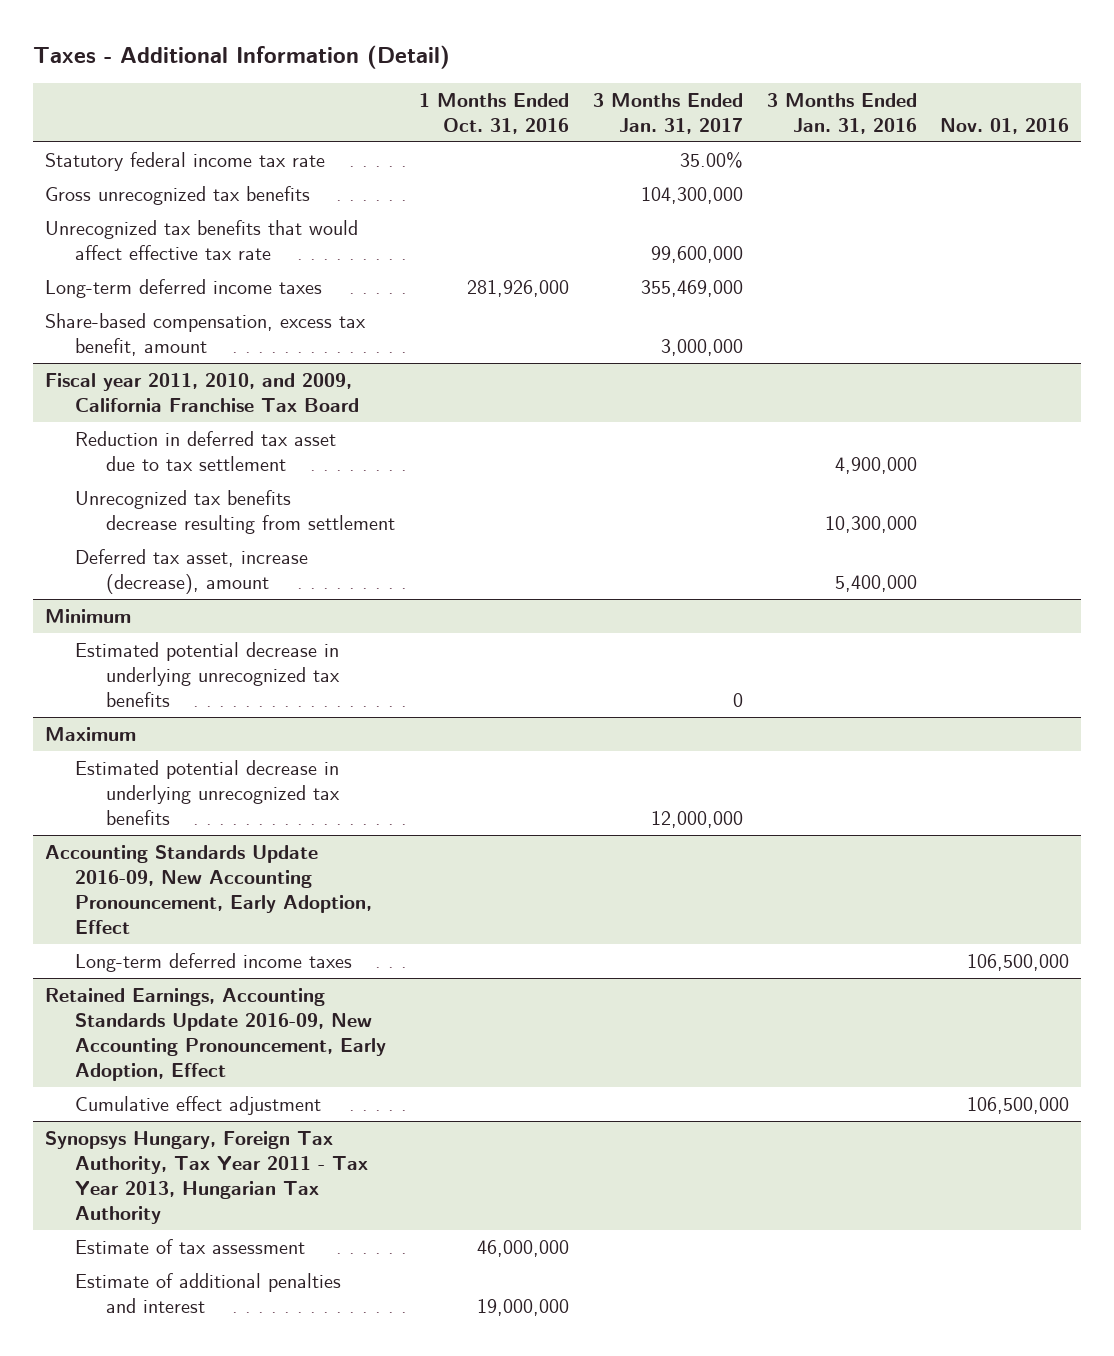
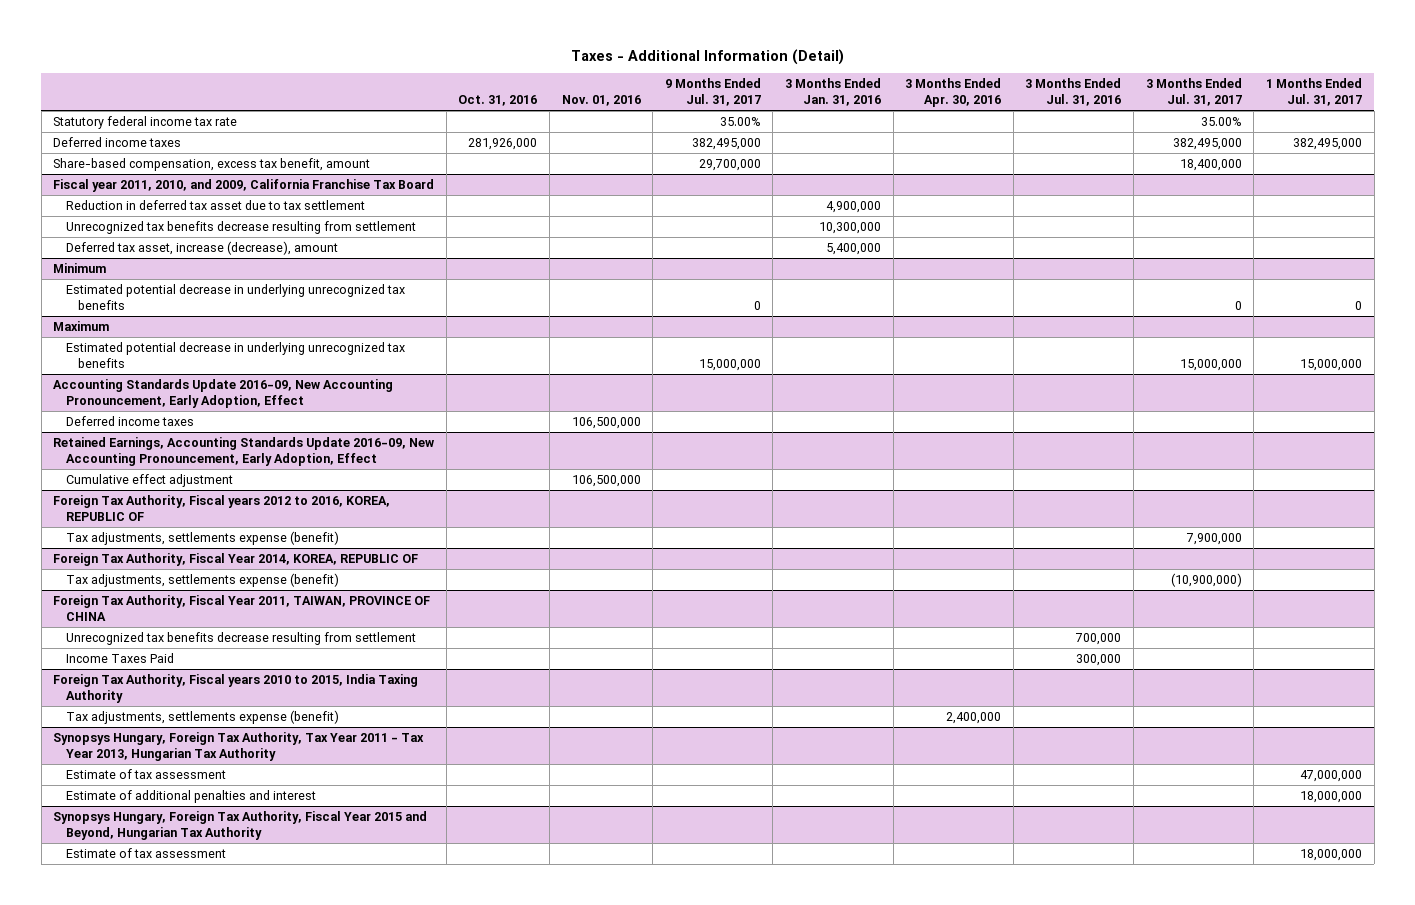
- | 1 Months Ended Oct. 31, 2016 | 3 Months Ended Jan. 31, 2017 | 3 Months Ended Jan. 31, 2016 | Nov. 01, 2016
+ | Oct. 31, 2016 | Nov. 01, 2016 | 9 Months Ended Jul. 31, 2017 | 3 Months Ended Jan. 31, 2016 | 3 Months Ended Apr. 30, 2016 | 3 Months Ended Jul. 31, 2016 | 3 Months Ended Jul. 31, 2017 | 1 Months Ended Jul. 31, 2017
- Gross unrecognized tax benefits | | 104,300,000 | |
- Unrecognized tax benefits that would affect effective tax rate | | 99,600,000 | |
- Long-term deferred income taxes | 281,926,000 | 355,469,000 | |
+ Deferred income taxes | 281,926,000 | | 382,495,000 | | | | 382,495,000 | 382,495,000
@ Accounting Standards Update 2016-09, New Accounting Pronouncement, Early Adoption, Effect
- Long-term deferred income taxes | | | | 106,500,000
+ Deferred income taxes | | 106,500,000 | | | | | |
+ Foreign Tax Authority, Fiscal years 2012 to 2016, KOREA, REPUBLIC OF
+ Tax adjustments, settlements expense (benefit) | | | | | | | 7,900,000 |
+ Foreign Tax Authority, Fiscal Year 2014, KOREA, REPUBLIC OF
+ Tax adjustments, settlements expense (benefit) | | | | | | | (10,900,000) |
+ Foreign Tax Authority, Fiscal Year 2011, TAIWAN, PROVINCE OF CHINA
+ Unrecognized tax benefits decrease resulting from settlement | | | | | | 700,000 | |
+ Income Taxes Paid | | | | | | 300,000 | |
+ Foreign Tax Authority, Fiscal years 2010 to 2015, India Taxing Authority
+ Tax adjustments, settlements expense (benefit) | | | | | 2,400,000 | | |
+ Synopsys Hungary, Foreign Tax Authority, Fiscal Year 2015 and Beyond, Hungarian Tax Authority
+ Estimate of tax assessment | | | | | | | | 18,000,000

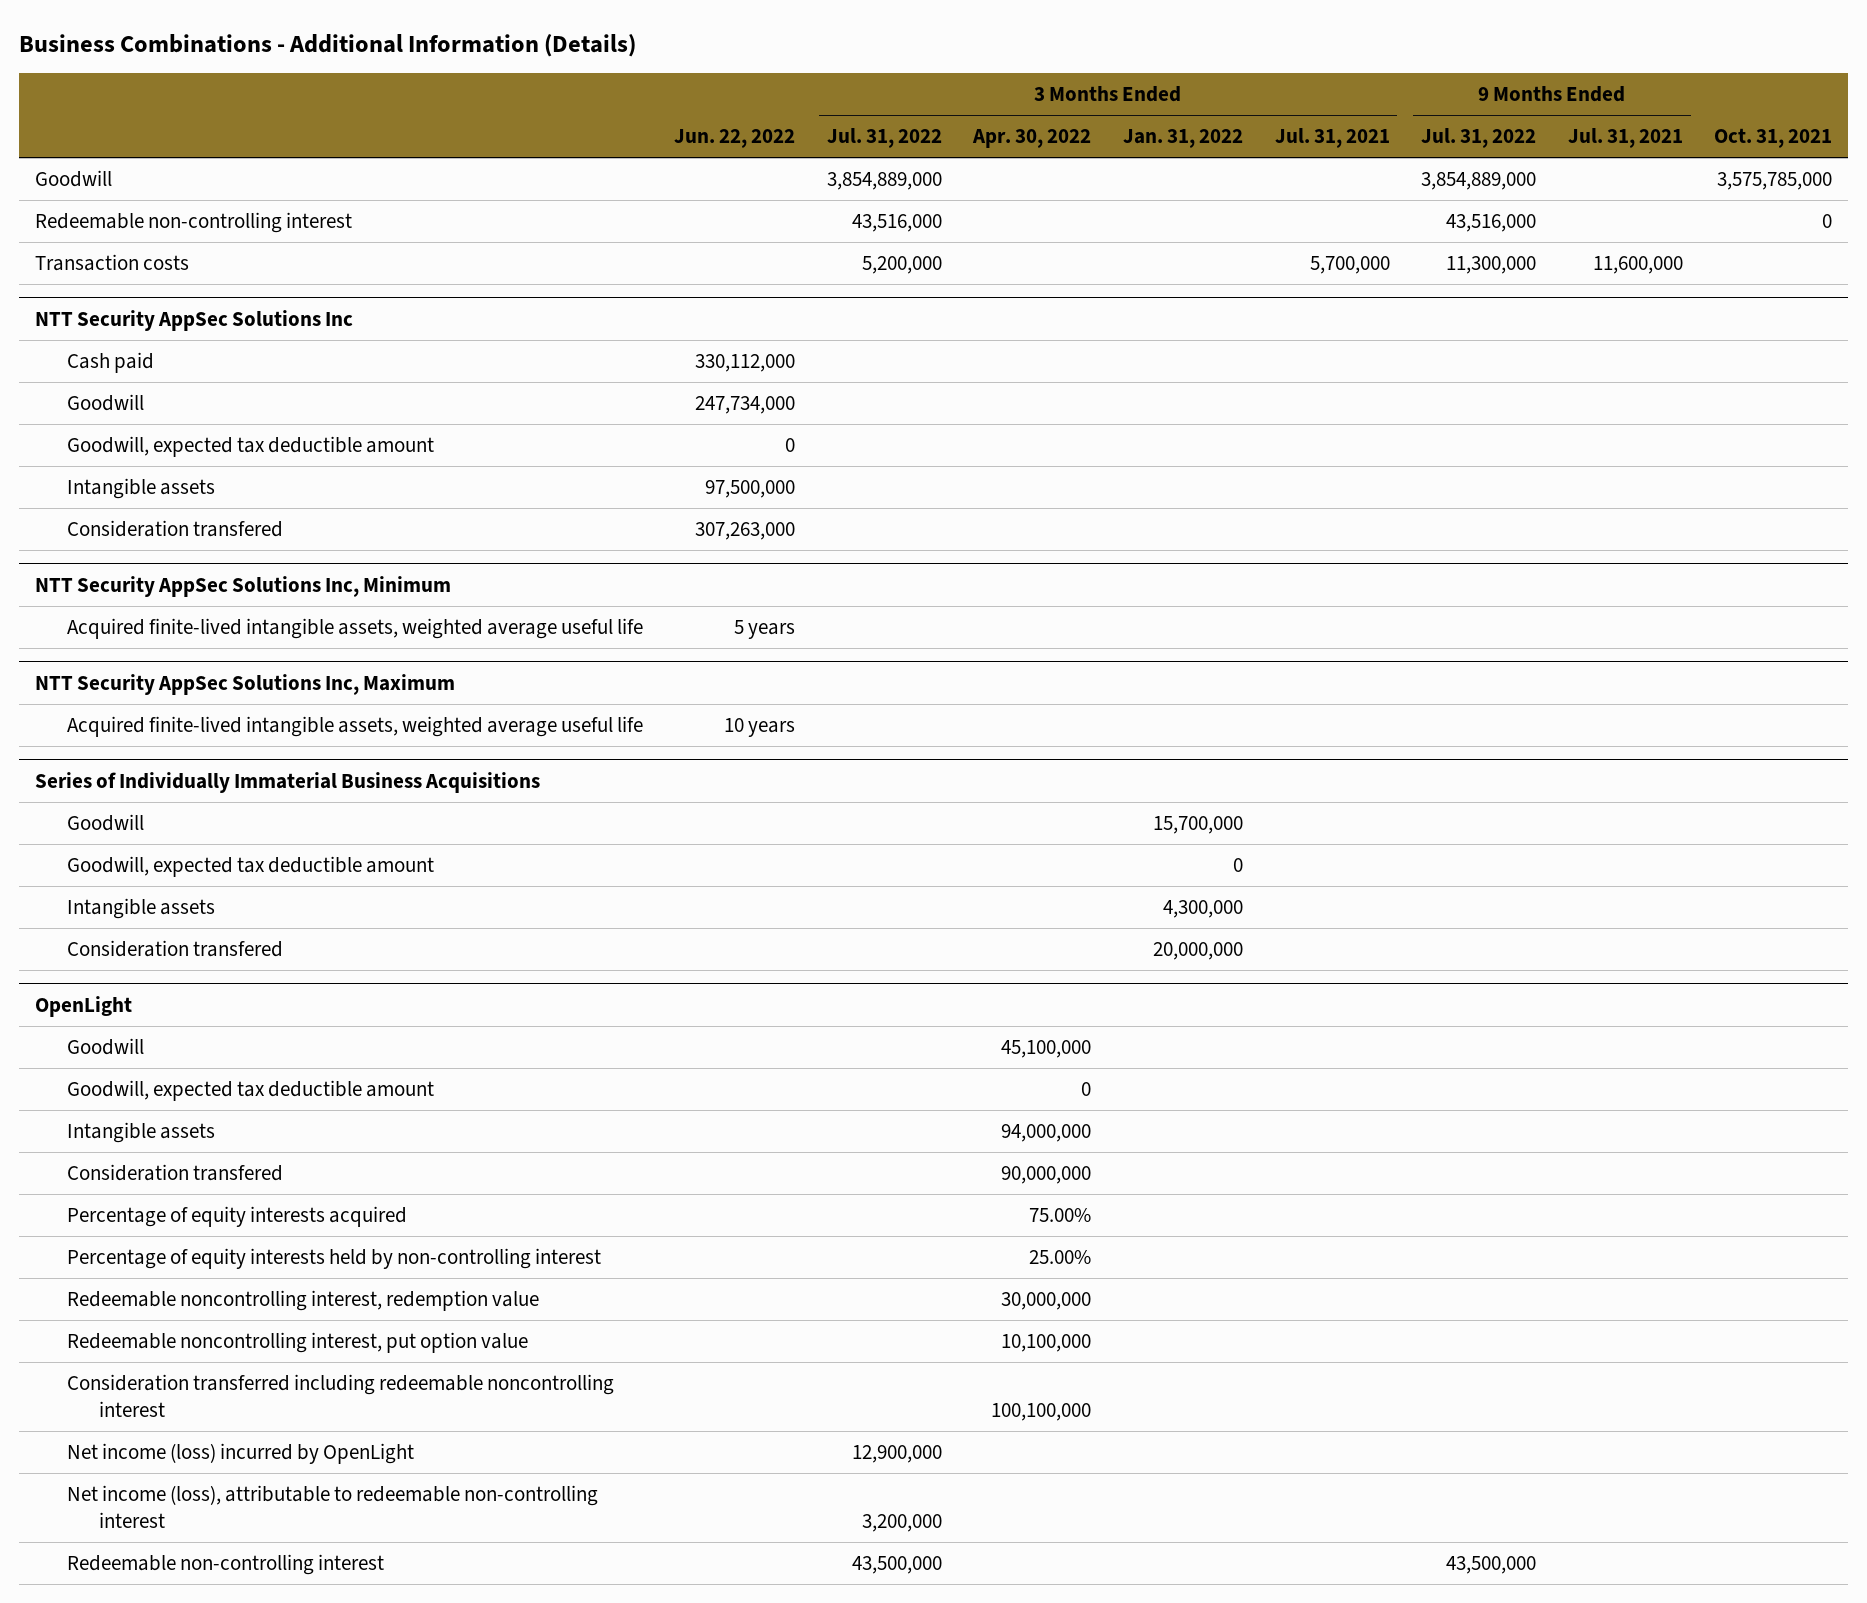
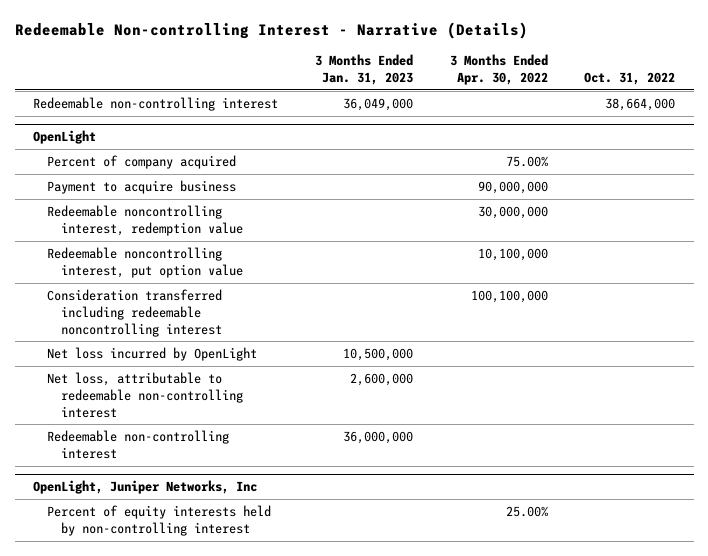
- Business Combinations - Additional Information (Details)
+ Redeemable Non-controlling Interest - Narrative (Details)
- | Jun. 22, 2022 | 3 Months Ended Jul. 31, 2022 | 3 Months Ended Apr. 30, 2022 | 3 Months Ended Jan. 31, 2022 | 3 Months Ended Jul. 31, 2021 | 9 Months Ended Jul. 31, 2022 | 9 Months Ended Jul. 31, 2021 | Oct. 31, 2021
+ | 3 Months Ended Jan. 31, 2023 | 3 Months Ended Apr. 30, 2022 | Oct. 31, 2022
- Goodwill | | 3,854,889,000 | | | | 3,854,889,000 | | 3,575,785,000
- Transaction costs | | 5,200,000 | | | 5,700,000 | 11,300,000 | 11,600,000 |
- NTT Security AppSec Solutions Inc
- Cash paid | 330,112,000 | | | | | | |
- Goodwill | 247,734,000 | | | | | | |
- Goodwill, expected tax deductible amount | 0 | | | | | | |
- Intangible assets | 97,500,000 | | | | | | |
- Consideration transfered | 307,263,000 | | | | | | |
- NTT Security AppSec Solutions Inc, Minimum
- Acquired finite-lived intangible assets, weighted average useful life | 5 years | | | | | | |
- NTT Security AppSec Solutions Inc, Maximum
- Acquired finite-lived intangible assets, weighted average useful life | 10 years | | | | | | |
- Series of Individually Immaterial Business Acquisitions
- Goodwill | | | | 15,700,000 | | | |
- Goodwill, expected tax deductible amount | | | | 0 | | | |
- Intangible assets | | | | 4,300,000 | | | |
- Consideration transfered | | | | 20,000,000 | | | |
@ OpenLight
- Goodwill | | | 45,100,000 | | | | |
- Goodwill, expected tax deductible amount | | | 0 | | | | |
- Intangible assets | | | 94,000,000 | | | | |
- Consideration transfered | | | 90,000,000 | | | | |
- Percentage of equity interests acquired | | | 75.00% | | | | |
- Percentage of equity interests held by non-controlling interest | | | 25.00% | | | | |
+ Percent of company acquired | | 75.00% |
+ Payment to acquire business | | 90,000,000 |
- Net income (loss) incurred by OpenLight | | 12,900,000 | | | | | |
- Net income (loss), attributable to redeemable non-controlling interest | | 3,200,000 | | | | | |
+ Net loss incurred by OpenLight | 10,500,000 | |
+ Net loss, attributable to redeemable non-controlling interest | 2,600,000 | |
+ OpenLight, Juniper Networks, Inc
+ Percent of equity interests held by non-controlling interest | | 25.00% |

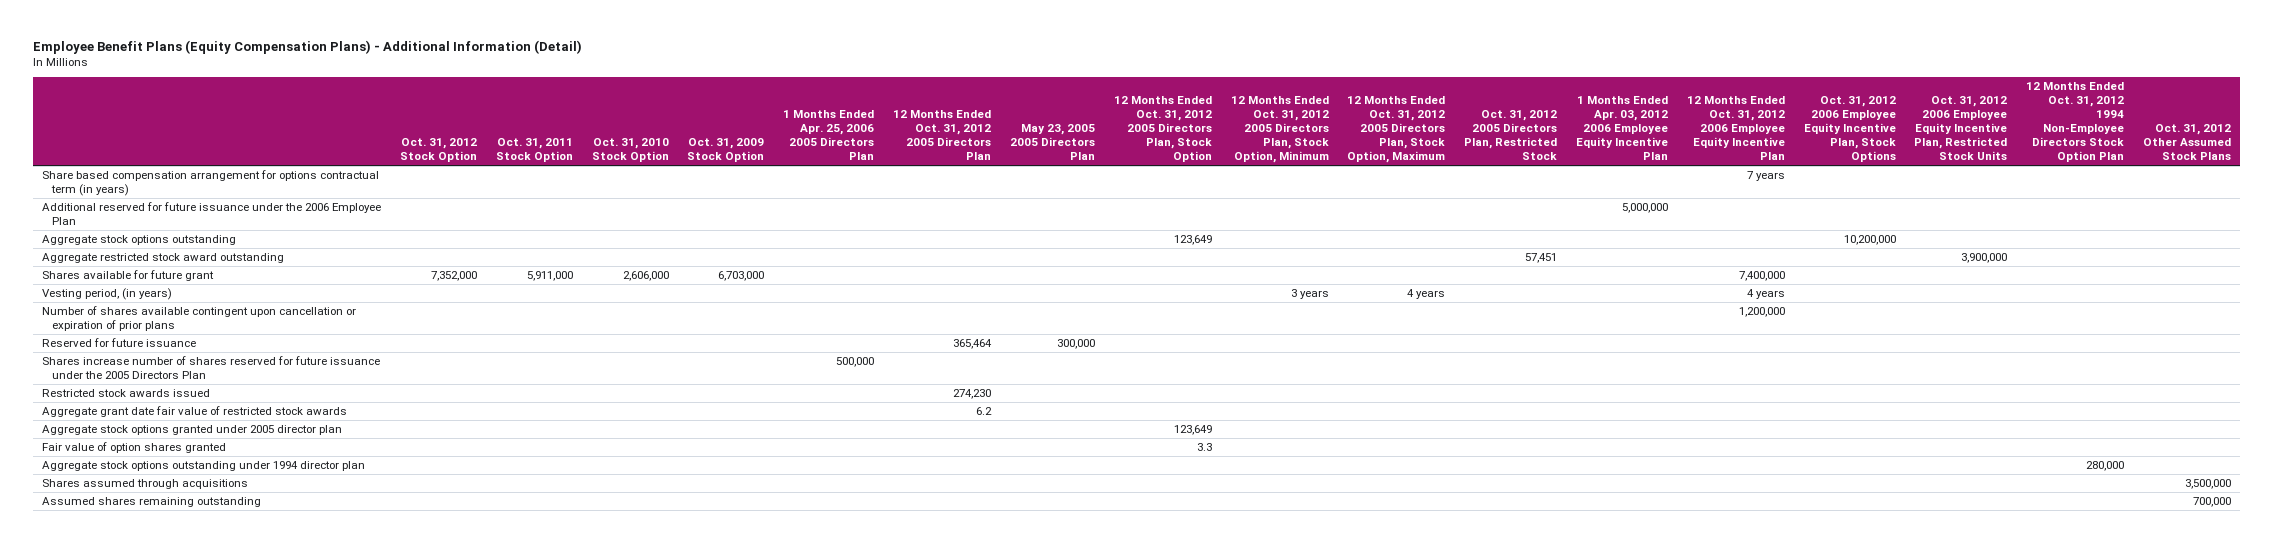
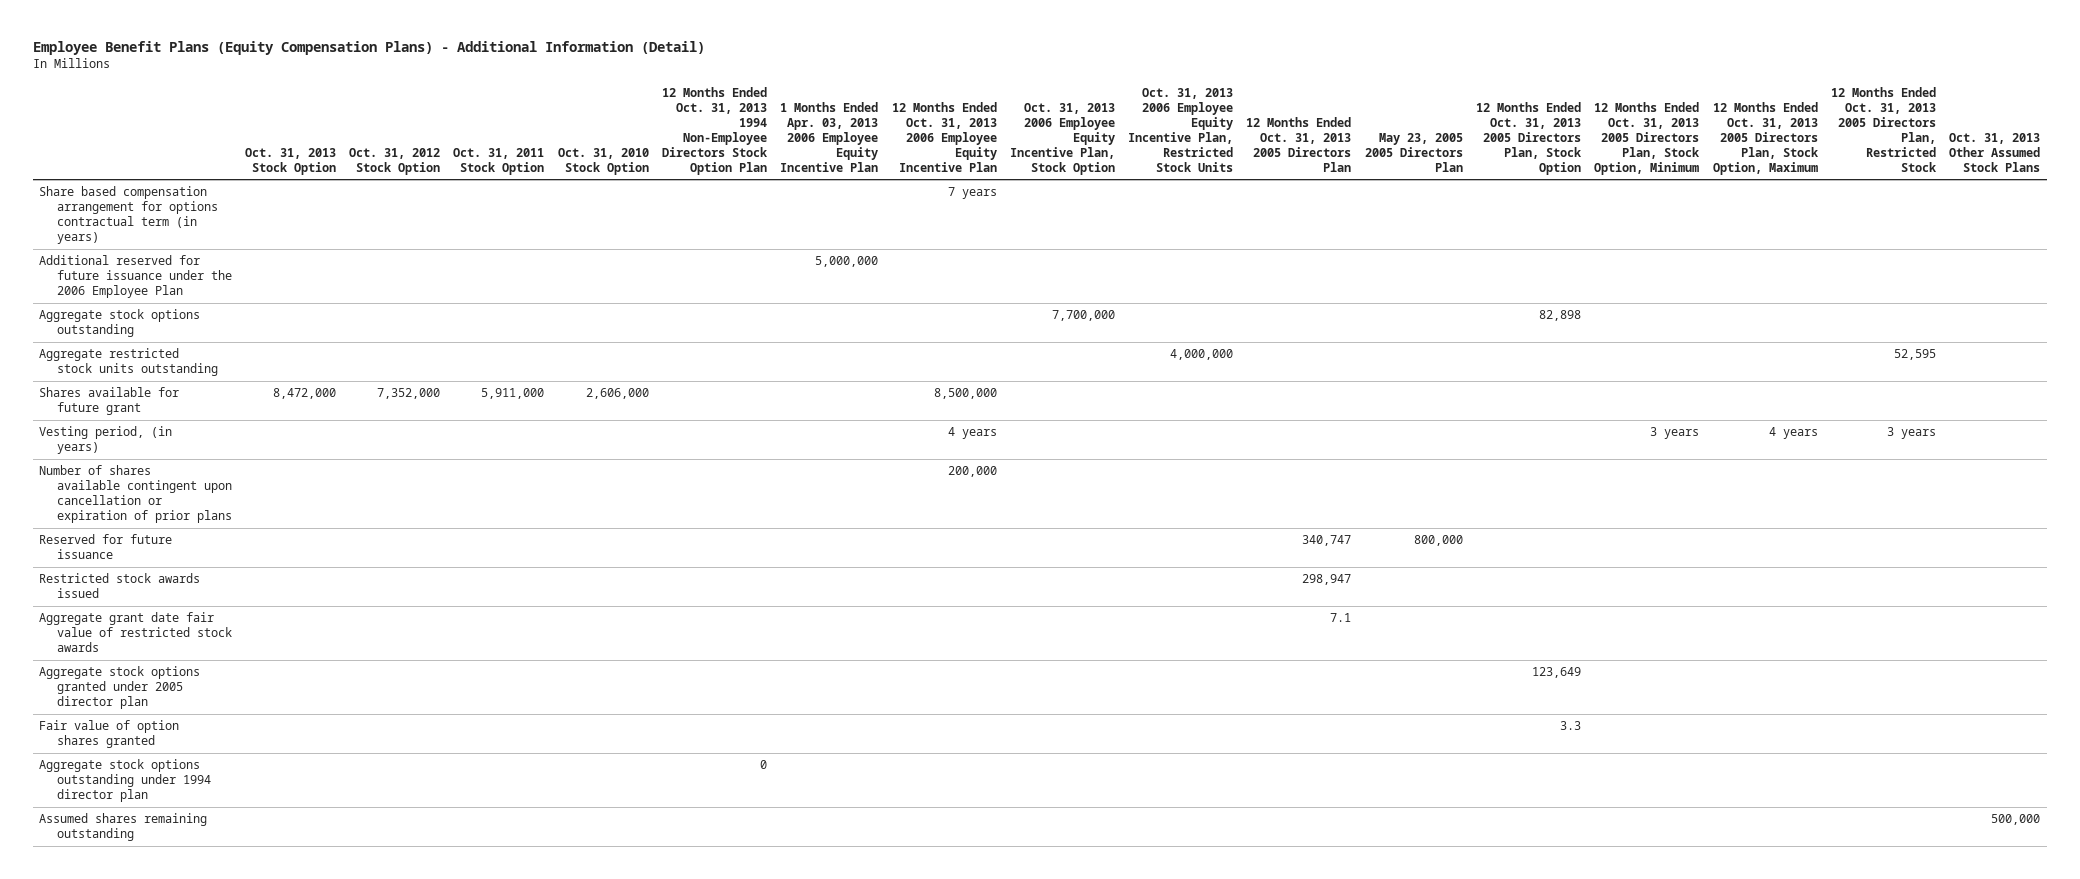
- | Oct. 31, 2012 Stock Option | Oct. 31, 2011 Stock Option | Oct. 31, 2010 Stock Option | Oct. 31, 2009 Stock Option | 1 Months Ended Apr. 25, 2006 2005 Directors Plan | 12 Months Ended Oct. 31, 2012 2005 Directors Plan | May 23, 2005 2005 Directors Plan | 12 Months Ended Oct. 31, 2012 2005 Directors Plan, Stock Option | 12 Months Ended Oct. 31, 2012 2005 Directors Plan, Stock Option, Minimum | 12 Months Ended Oct. 31, 2012 2005 Directors Plan, Stock Option, Maximum | Oct. 31, 2012 2005 Directors Plan, Restricted Stock | 1 Months Ended Apr. 03, 2012 2006 Employee Equity Incentive Plan | 12 Months Ended Oct. 31, 2012 2006 Employee Equity Incentive Plan | Oct. 31, 2012 2006 Employee Equity Incentive Plan, Stock Options | Oct. 31, 2012 2006 Employee Equity Incentive Plan, Restricted Stock Units | 12 Months Ended Oct. 31, 2012 1994 Non-Employee Directors Stock Option Plan | Oct. 31, 2012 Other Assumed Stock Plans
+ | Oct. 31, 2013 Stock Option | Oct. 31, 2012 Stock Option | Oct. 31, 2011 Stock Option | Oct. 31, 2010 Stock Option | 12 Months Ended Oct. 31, 2013 1994 Non-Employee Directors Stock Option Plan | 1 Months Ended Apr. 03, 2013 2006 Employee Equity Incentive Plan | 12 Months Ended Oct. 31, 2013 2006 Employee Equity Incentive Plan | Oct. 31, 2013 2006 Employee Equity Incentive Plan, Stock Option | Oct. 31, 2013 2006 Employee Equity Incentive Plan, Restricted Stock Units | 12 Months Ended Oct. 31, 2013 2005 Directors Plan | May 23, 2005 2005 Directors Plan | 12 Months Ended Oct. 31, 2013 2005 Directors Plan, Stock Option | 12 Months Ended Oct. 31, 2013 2005 Directors Plan, Stock Option, Minimum | 12 Months Ended Oct. 31, 2013 2005 Directors Plan, Stock Option, Maximum | 12 Months Ended Oct. 31, 2013 2005 Directors Plan, Restricted Stock | Oct. 31, 2013 Other Assumed Stock Plans
- Aggregate restricted stock award outstanding | | | | | | | | | | | 57,451 | | | | 3,900,000 | |
+ Aggregate restricted stock units outstanding | | | | | | | | | 4,000,000 | | | | | | 52,595 |
- Reserved for future issuance | | | | | | 365,464 | 300,000 | | | | | | | | | |
- Shares increase number of shares reserved for future issuance under the 2005 Directors Plan | | | | | 500,000 | | | | | | | | | | | |
+ Reserved for future issuance | | | | | | | | | | 340,747 | 800,000 | | | | |
- Shares assumed through acquisitions | | | | | | | | | | | | | | | | | 3,500,000

